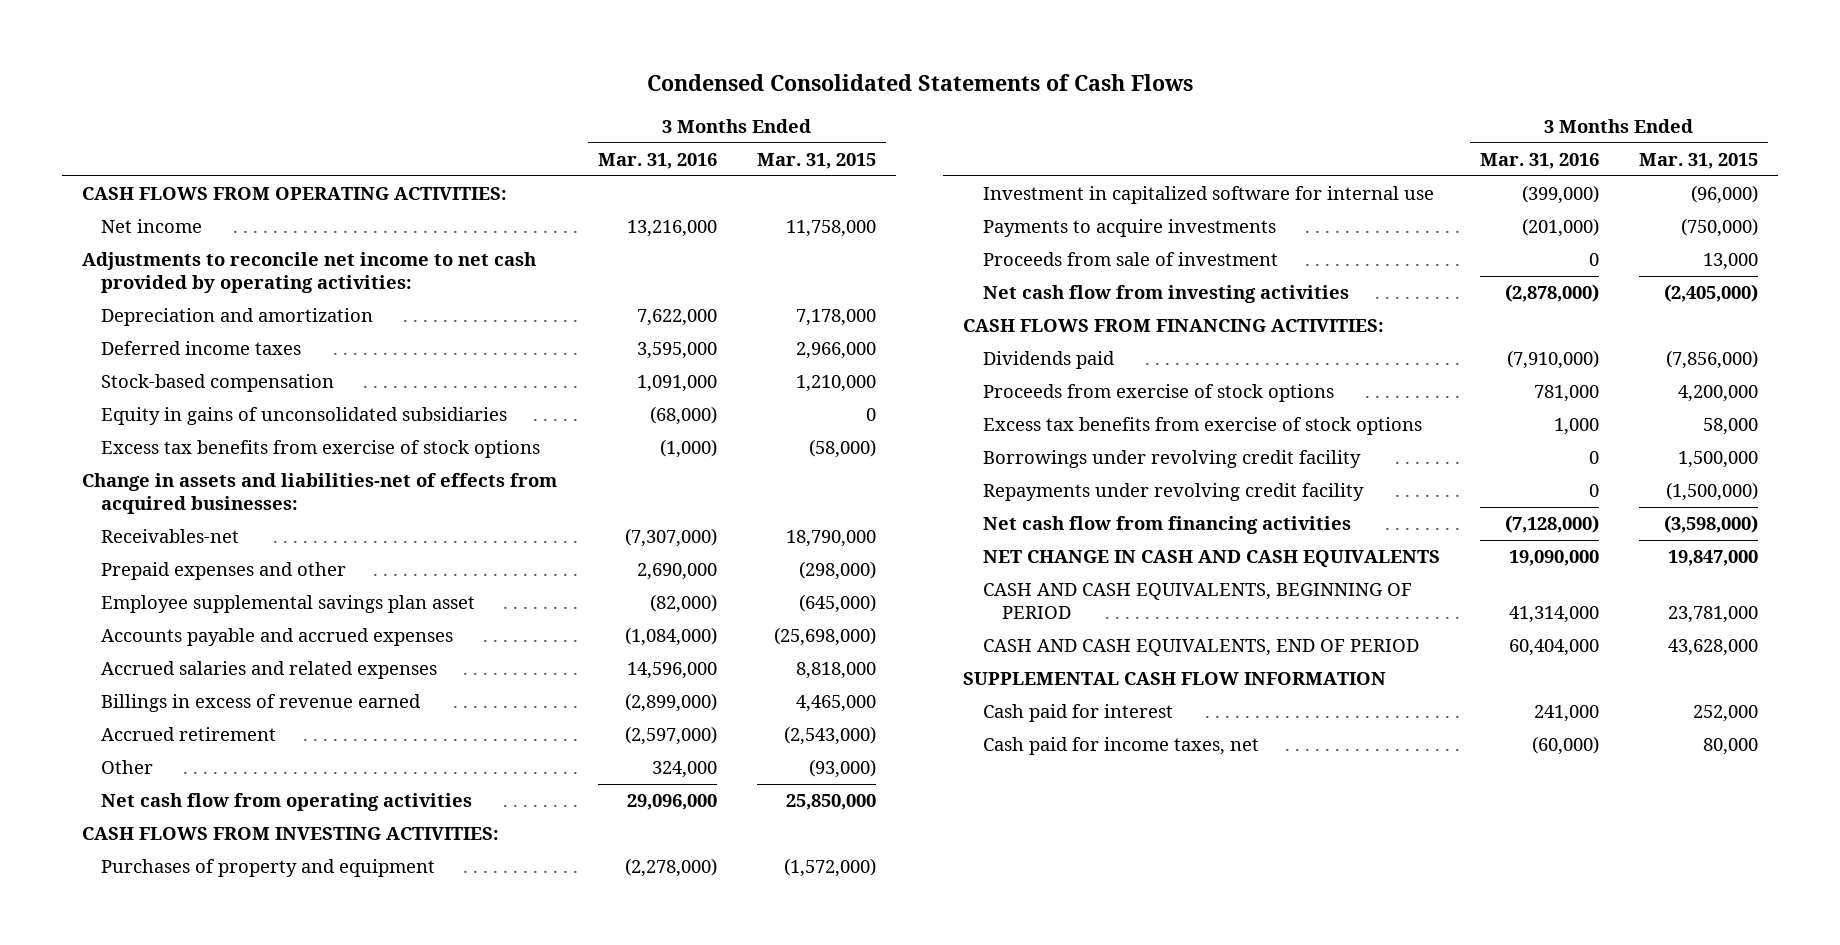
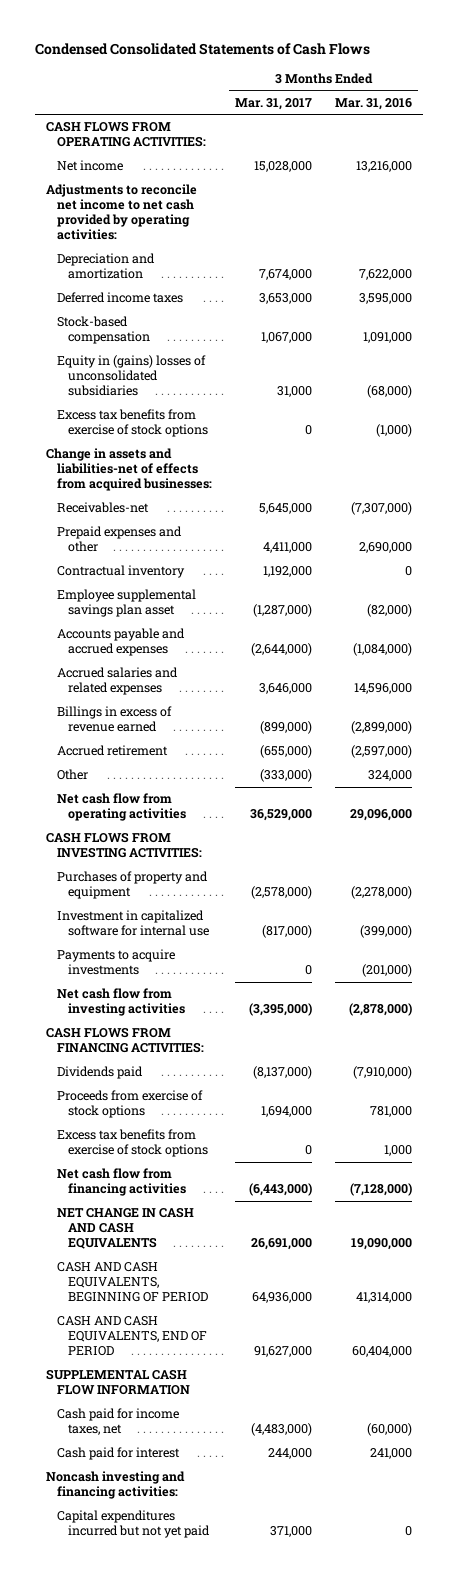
- | 3 Months Ended Mar. 31, 2016 | 3 Months Ended Mar. 31, 2015
+ | 3 Months Ended Mar. 31, 2017 | 3 Months Ended Mar. 31, 2016
- Equity in gains of unconsolidated subsidiaries | (68,000) | 0
+ Equity in (gains) losses of unconsolidated subsidiaries | 31,000 | (68,000)
+ Contractual inventory | 1,192,000 | 0
- Proceeds from sale of investment | 0 | 13,000
- Borrowings under revolving credit facility | 0 | 1,500,000
- Repayments under revolving credit facility | 0 | (1,500,000)
moved down: Cash paid for interest | 244,000 | 241,000
+ Noncash investing and financing activities:
+ Capital expenditures incurred but not yet paid | 371,000 | 0

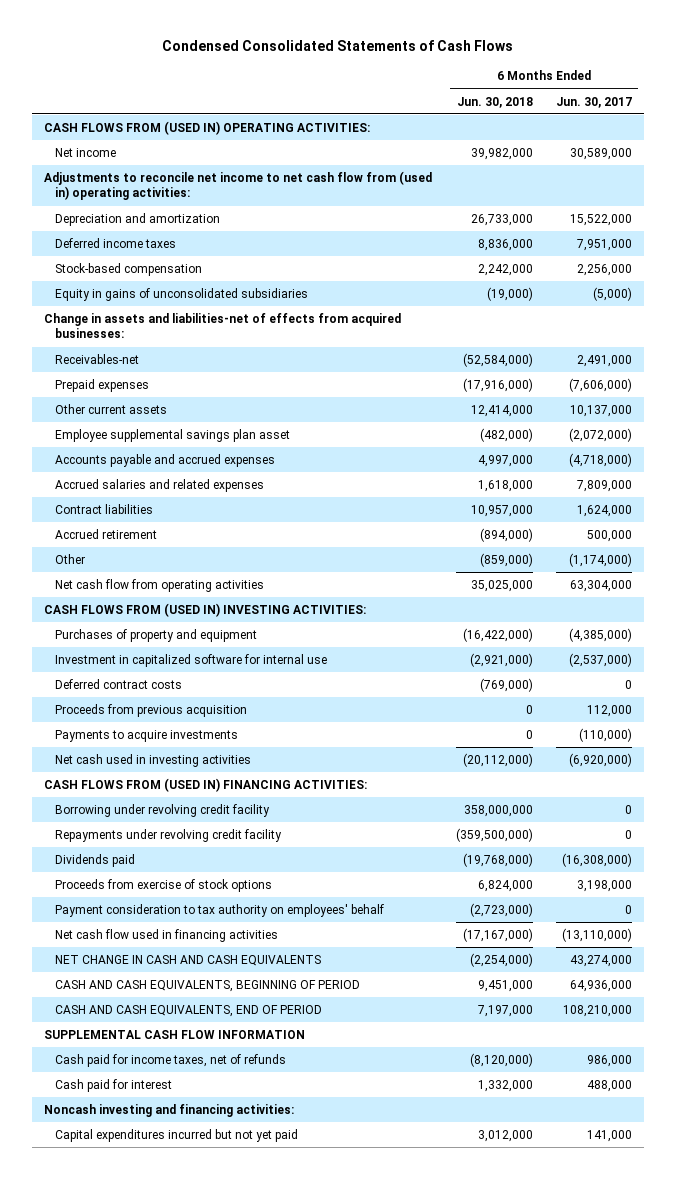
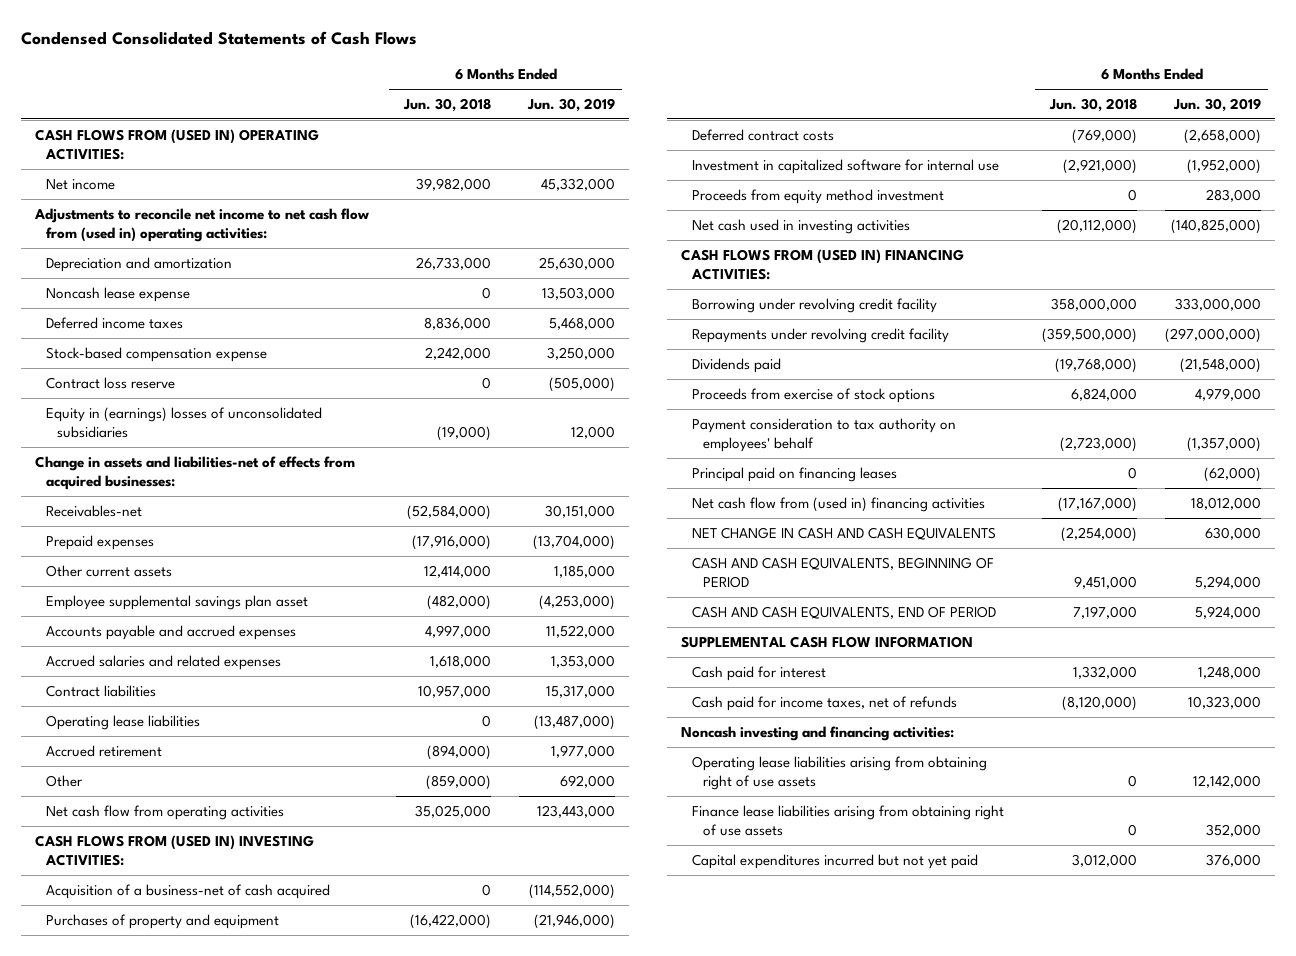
- | 6 Months Ended Jun. 30, 2018 | 6 Months Ended Jun. 30, 2017
+ | 6 Months Ended Jun. 30, 2018 | 6 Months Ended Jun. 30, 2019
+ Noncash lease expense | 0 | 13,503,000
- Stock-based compensation | 2,242,000 | 2,256,000
- Equity in gains of unconsolidated subsidiaries | (19,000) | (5,000)
+ Stock-based compensation expense | 2,242,000 | 3,250,000
+ Contract loss reserve | 0 | (505,000)
+ Equity in (earnings) losses of unconsolidated subsidiaries | (19,000) | 12,000
+ Operating lease liabilities | 0 | (13,487,000)
+ Acquisition of a business-net of cash acquired | 0 | (114,552,000)
- Proceeds from previous acquisition | 0 | 112,000
- Payments to acquire investments | 0 | (110,000)
moved down: Investment in capitalized software for internal use | (2,921,000) | (1,952,000)
+ Proceeds from equity method investment | 0 | 283,000
- Net cash flow used in financing activities | (17,167,000) | (13,110,000)
+ Principal paid on financing leases | 0 | (62,000)
+ Net cash flow from (used in) financing activities | (17,167,000) | 18,012,000
moved down: Cash paid for income taxes, net of refunds | (8,120,000) | 10,323,000
+ Operating lease liabilities arising from obtaining right of use assets | 0 | 12,142,000
+ Finance lease liabilities arising from obtaining right of use assets | 0 | 352,000

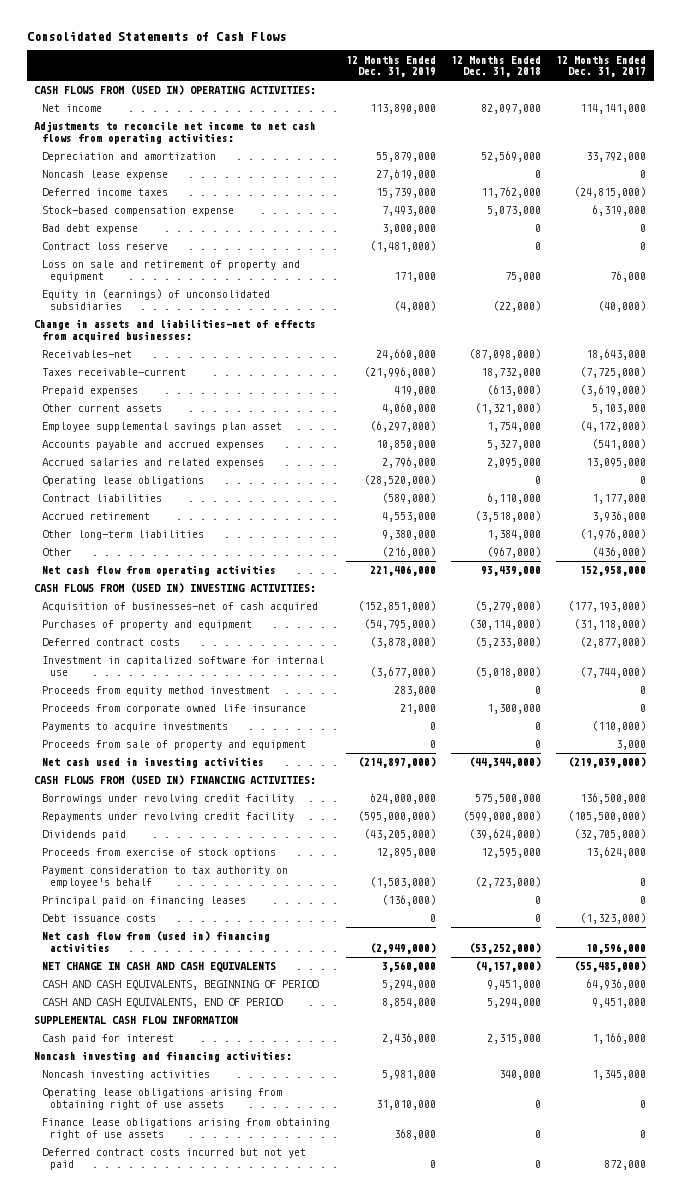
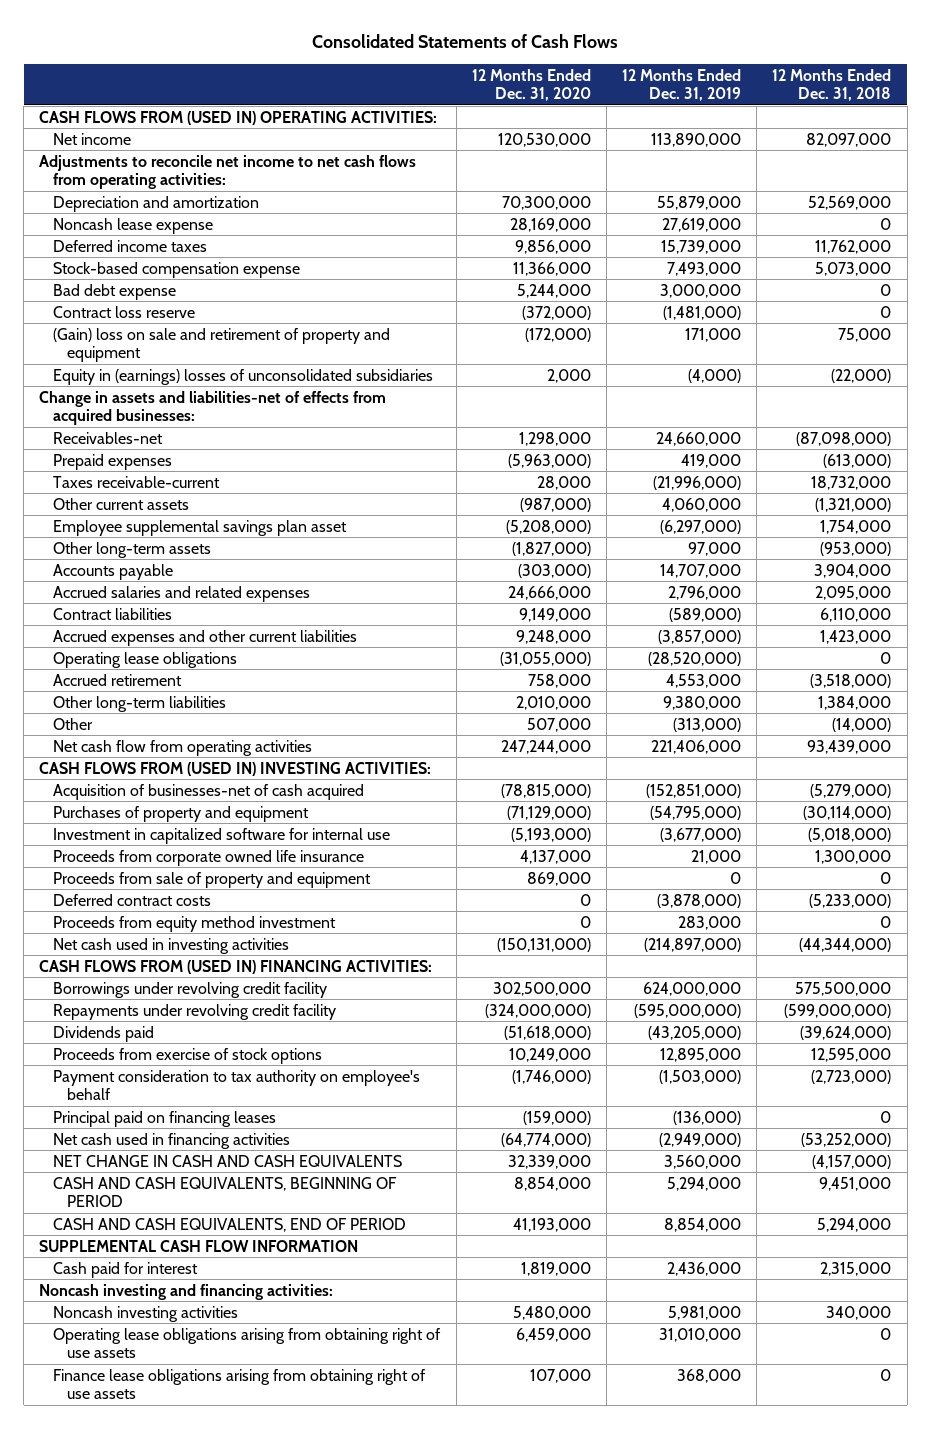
- | 12 Months Ended Dec. 31, 2019 | 12 Months Ended Dec. 31, 2018 | 12 Months Ended Dec. 31, 2017
+ | 12 Months Ended Dec. 31, 2020 | 12 Months Ended Dec. 31, 2019 | 12 Months Ended Dec. 31, 2018
- Loss on sale and retirement of property and equipment | 171,000 | 75,000 | 76,000
- Equity in (earnings) of unconsolidated subsidiaries | (4,000) | (22,000) | (40,000)
+ (Gain) loss on sale and retirement of property and equipment | (172,000) | 171,000 | 75,000
+ Equity in (earnings) losses of unconsolidated subsidiaries | 2,000 | (4,000) | (22,000)
moved down: Taxes receivable-current | 28,000 | (21,996,000) | 18,732,000
- Accounts payable and accrued expenses | 10,850,000 | 5,327,000 | (541,000)
+ Other long-term assets | (1,827,000) | 97,000 | (953,000)
+ Accounts payable | (303,000) | 14,707,000 | 3,904,000
+ Accrued expenses and other current liabilities | 9,248,000 | (3,857,000) | 1,423,000
moved down: Operating lease obligations | (31,055,000) | (28,520,000) | 0
- Other | (216,000) | (967,000) | (436,000)
+ Other | 507,000 | (313,000) | (14,000)
- Payments to acquire investments | 0 | 0 | (110,000)
moved down: Deferred contract costs | 0 | (3,878,000) | (5,233,000)
moved down: Proceeds from equity method investment | 0 | 283,000 | 0
- Debt issuance costs | 0 | 0 | (1,323,000)
- Net cash flow from (used in) financing activities | (2,949,000) | (53,252,000) | 10,596,000
+ Net cash used in financing activities | (64,774,000) | (2,949,000) | (53,252,000)
- Deferred contract costs incurred but not yet paid | 0 | 0 | 872,000

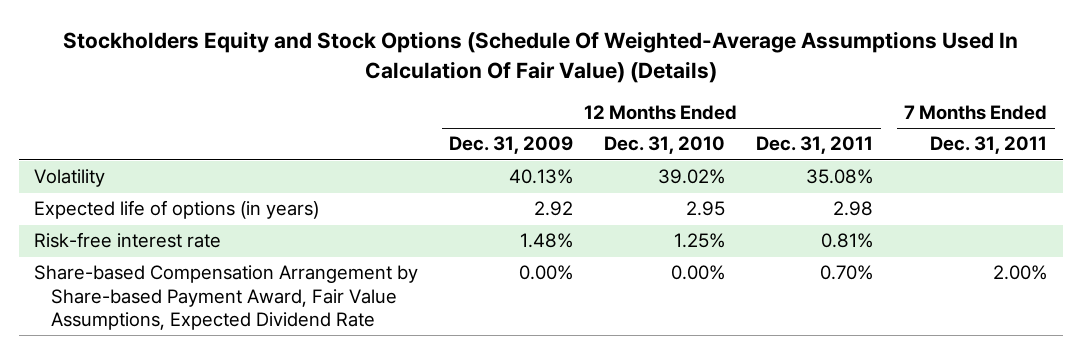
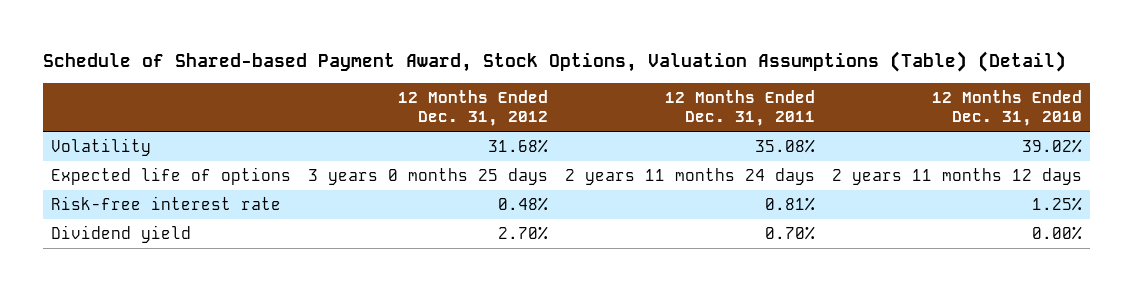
- Stockholders Equity and Stock Options (Schedule Of Weighted-Average Assumptions Used In Calculation Of Fair Value) (Details)
+ Schedule of Shared-based Payment Award, Stock Options, Valuation Assumptions (Table) (Detail)
- | 12 Months Ended Dec. 31, 2009 | 12 Months Ended Dec. 31, 2010 | 12 Months Ended Dec. 31, 2011 | 7 Months Ended Dec. 31, 2011
+ | 12 Months Ended Dec. 31, 2012 | 12 Months Ended Dec. 31, 2011 | 12 Months Ended Dec. 31, 2010
- Expected life of options (in years) | 2.92 | 2.95 | 2.98 |
+ Expected life of options | 3 years 0 months 25 days | 2 years 11 months 24 days | 2 years 11 months 12 days
- Share-based Compensation Arrangement by Share-based Payment Award, Fair Value Assumptions, Expected Dividend Rate | 0.00% | 0.00% | 0.70% | 2.00%
+ Dividend yield | 2.70% | 0.70% | 0.00%

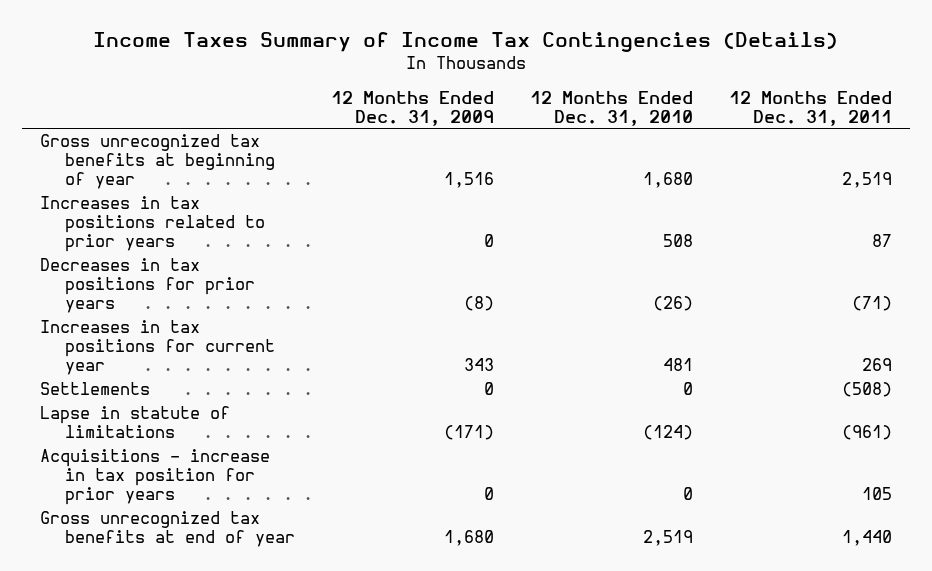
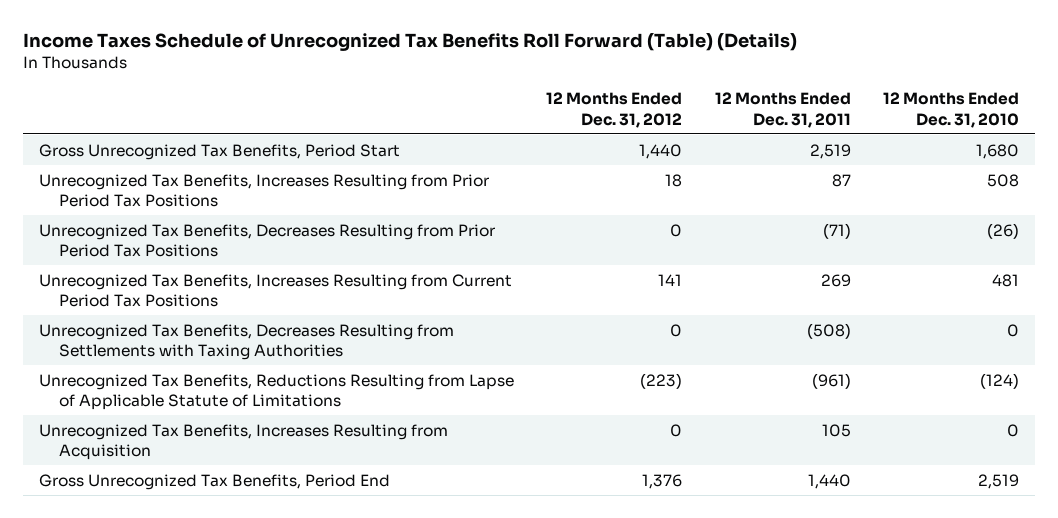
- Income Taxes Summary of Income Tax Contingencies (Details)
+ Income Taxes Schedule of Unrecognized Tax Benefits Roll Forward (Table) (Details)
- | 12 Months Ended Dec. 31, 2009 | 12 Months Ended Dec. 31, 2010 | 12 Months Ended Dec. 31, 2011
+ | 12 Months Ended Dec. 31, 2012 | 12 Months Ended Dec. 31, 2011 | 12 Months Ended Dec. 31, 2010
- Gross unrecognized tax benefits at beginning of year | 1,516 | 1,680 | 2,519
- Increases in tax positions related to prior years | 0 | 508 | 87
- Decreases in tax positions for prior years | (8) | (26) | (71)
- Increases in tax positions for current year | 343 | 481 | 269
- Settlements | 0 | 0 | (508)
- Lapse in statute of limitations | (171) | (124) | (961)
- Acquisitions - increase in tax position for prior years | 0 | 0 | 105
- Gross unrecognized tax benefits at end of year | 1,680 | 2,519 | 1,440
+ Gross Unrecognized Tax Benefits, Period Start | 1,440 | 2,519 | 1,680
+ Unrecognized Tax Benefits, Increases Resulting from Prior Period Tax Positions | 18 | 87 | 508
+ Unrecognized Tax Benefits, Decreases Resulting from Prior Period Tax Positions | 0 | (71) | (26)
+ Unrecognized Tax Benefits, Increases Resulting from Current Period Tax Positions | 141 | 269 | 481
+ Unrecognized Tax Benefits, Decreases Resulting from Settlements with Taxing Authorities | 0 | (508) | 0
+ Unrecognized Tax Benefits, Reductions Resulting from Lapse of Applicable Statute of Limitations | (223) | (961) | (124)
+ Unrecognized Tax Benefits, Increases Resulting from Acquisition | 0 | 105 | 0
+ Gross Unrecognized Tax Benefits, Period End | 1,376 | 1,440 | 2,519

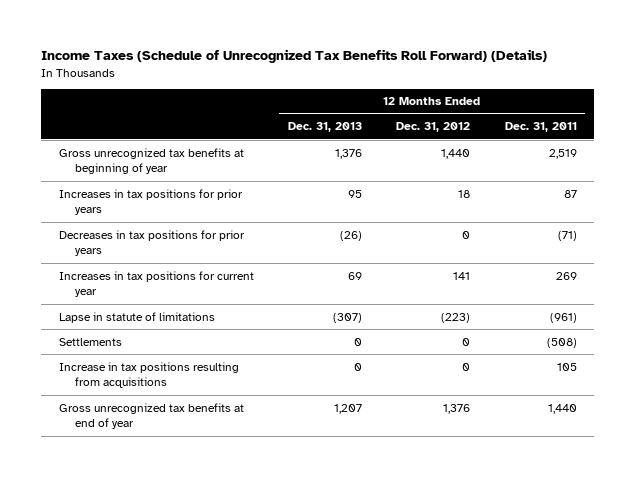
- Income Taxes Schedule of Unrecognized Tax Benefits Roll Forward (Table) (Details)
+ Income Taxes (Schedule of Unrecognized Tax Benefits Roll Forward) (Details)
- | 12 Months Ended Dec. 31, 2012 | 12 Months Ended Dec. 31, 2011 | 12 Months Ended Dec. 31, 2010
+ | 12 Months Ended Dec. 31, 2013 | 12 Months Ended Dec. 31, 2012 | 12 Months Ended Dec. 31, 2011
- Gross Unrecognized Tax Benefits, Period Start | 1,440 | 2,519 | 1,680
- Unrecognized Tax Benefits, Increases Resulting from Prior Period Tax Positions | 18 | 87 | 508
- Unrecognized Tax Benefits, Decreases Resulting from Prior Period Tax Positions | 0 | (71) | (26)
- Unrecognized Tax Benefits, Increases Resulting from Current Period Tax Positions | 141 | 269 | 481
- Unrecognized Tax Benefits, Decreases Resulting from Settlements with Taxing Authorities | 0 | (508) | 0
- Unrecognized Tax Benefits, Reductions Resulting from Lapse of Applicable Statute of Limitations | (223) | (961) | (124)
- Unrecognized Tax Benefits, Increases Resulting from Acquisition | 0 | 105 | 0
- Gross Unrecognized Tax Benefits, Period End | 1,376 | 1,440 | 2,519
+ Gross unrecognized tax benefits at beginning of year | 1,376 | 1,440 | 2,519
+ Increases in tax positions for prior years | 95 | 18 | 87
+ Decreases in tax positions for prior years | (26) | 0 | (71)
+ Increases in tax positions for current year | 69 | 141 | 269
+ Lapse in statute of limitations | (307) | (223) | (961)
+ Settlements | 0 | 0 | (508)
+ Increase in tax positions resulting from acquisitions | 0 | 0 | 105
+ Gross unrecognized tax benefits at end of year | 1,207 | 1,376 | 1,440

